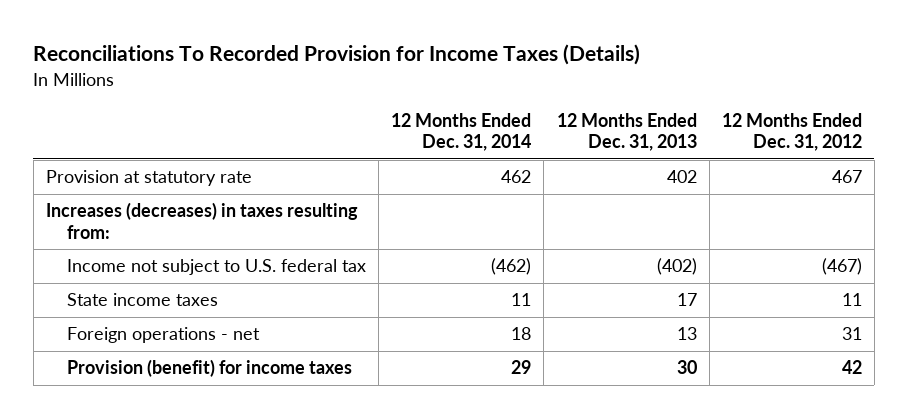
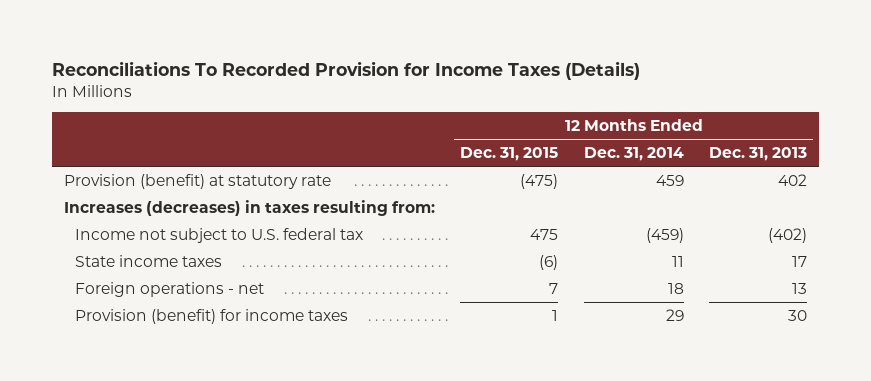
- | 12 Months Ended Dec. 31, 2014 | 12 Months Ended Dec. 31, 2013 | 12 Months Ended Dec. 31, 2012
+ | 12 Months Ended Dec. 31, 2015 | 12 Months Ended Dec. 31, 2014 | 12 Months Ended Dec. 31, 2013
- Provision at statutory rate | 462 | 402 | 467
+ Provision (benefit) at statutory rate | (475) | 459 | 402
- Income not subject to U.S. federal tax | (462) | (402) | (467)
+ Income not subject to U.S. federal tax | 475 | (459) | (402)

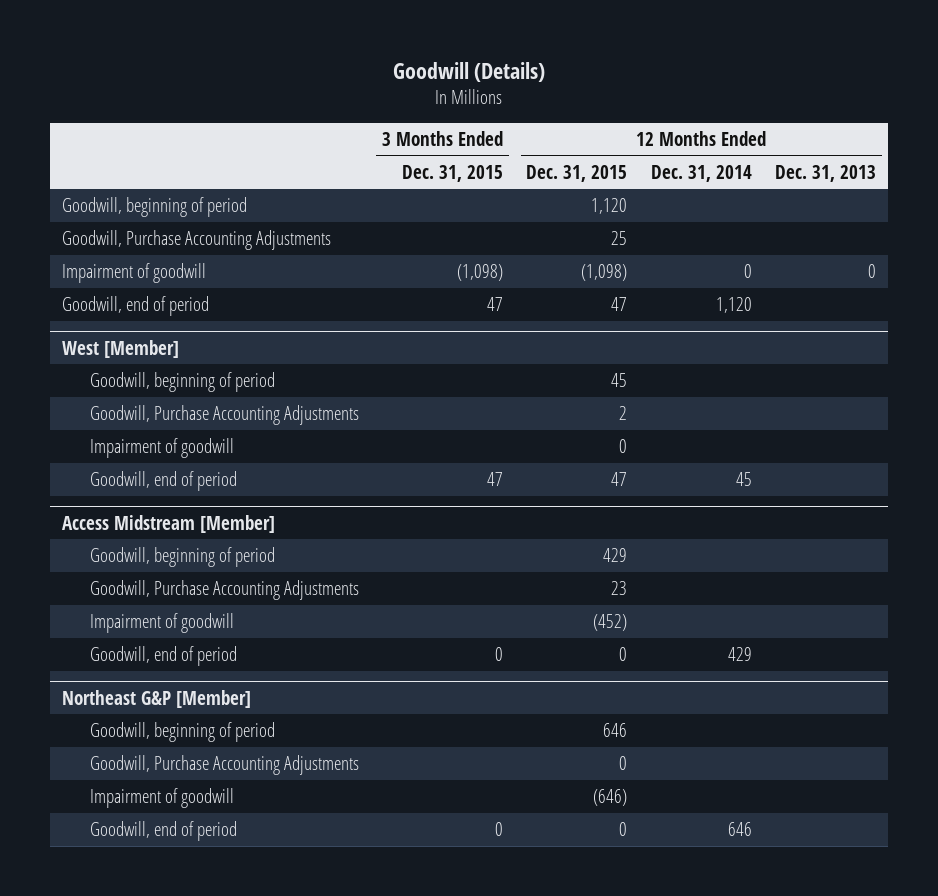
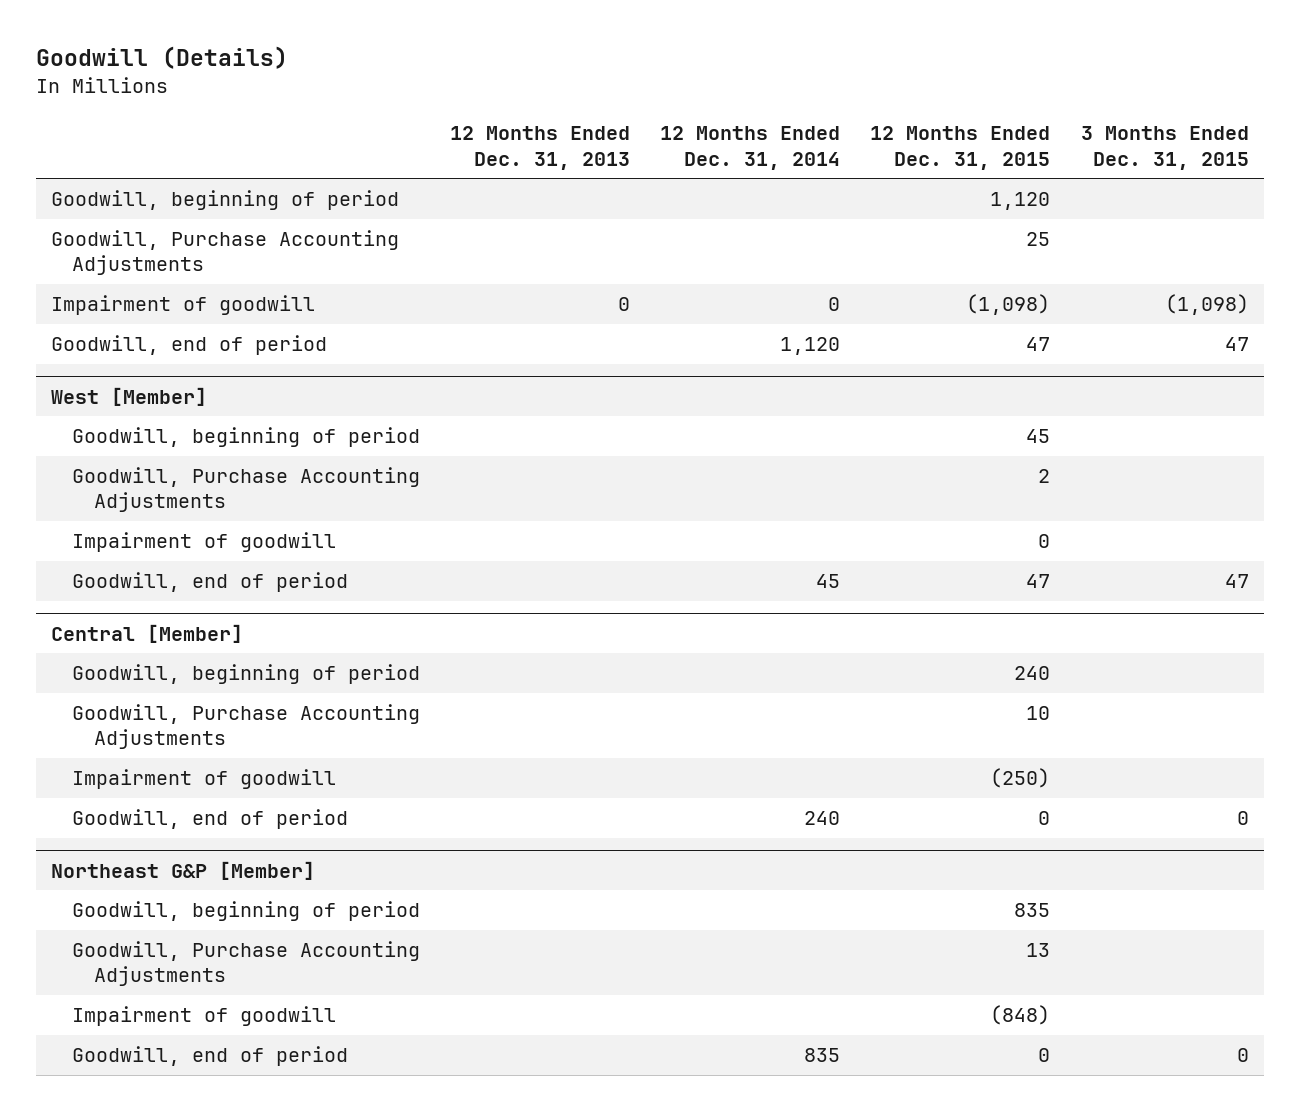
- | 3 Months Ended Dec. 31, 2015 | 12 Months Ended Dec. 31, 2015 | 12 Months Ended Dec. 31, 2014 | 12 Months Ended Dec. 31, 2013
+ | 12 Months Ended Dec. 31, 2013 | 12 Months Ended Dec. 31, 2014 | 12 Months Ended Dec. 31, 2015 | 3 Months Ended Dec. 31, 2015
- Access Midstream [Member]
- Goodwill, beginning of period | | 429 | |
- Goodwill, Purchase Accounting Adjustments | | 23 | |
- Impairment of goodwill | | (452) | |
- Goodwill, end of period | 0 | 0 | 429 |
+ Central [Member]
+ Goodwill, beginning of period | | | 240 |
+ Goodwill, Purchase Accounting Adjustments | | | 10 |
+ Impairment of goodwill | | | (250) |
+ Goodwill, end of period | | 240 | 0 | 0
@ Northeast G&P [Member]
- Goodwill, beginning of period | | 646 | |
- Goodwill, Purchase Accounting Adjustments | | 0 | |
- Impairment of goodwill | | (646) | |
- Goodwill, end of period | 0 | 0 | 646 |
+ Goodwill, beginning of period | | | 835 |
+ Goodwill, Purchase Accounting Adjustments | | | 13 |
+ Impairment of goodwill | | | (848) |
+ Goodwill, end of period | | 835 | 0 | 0

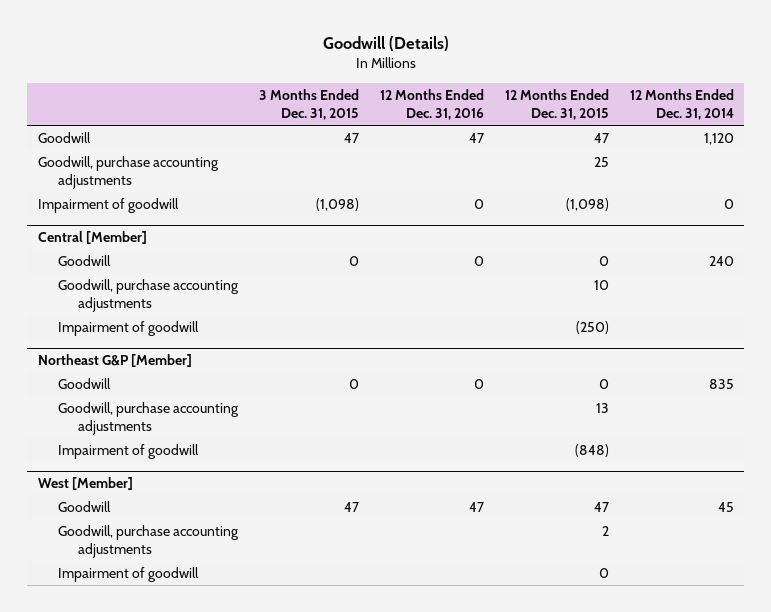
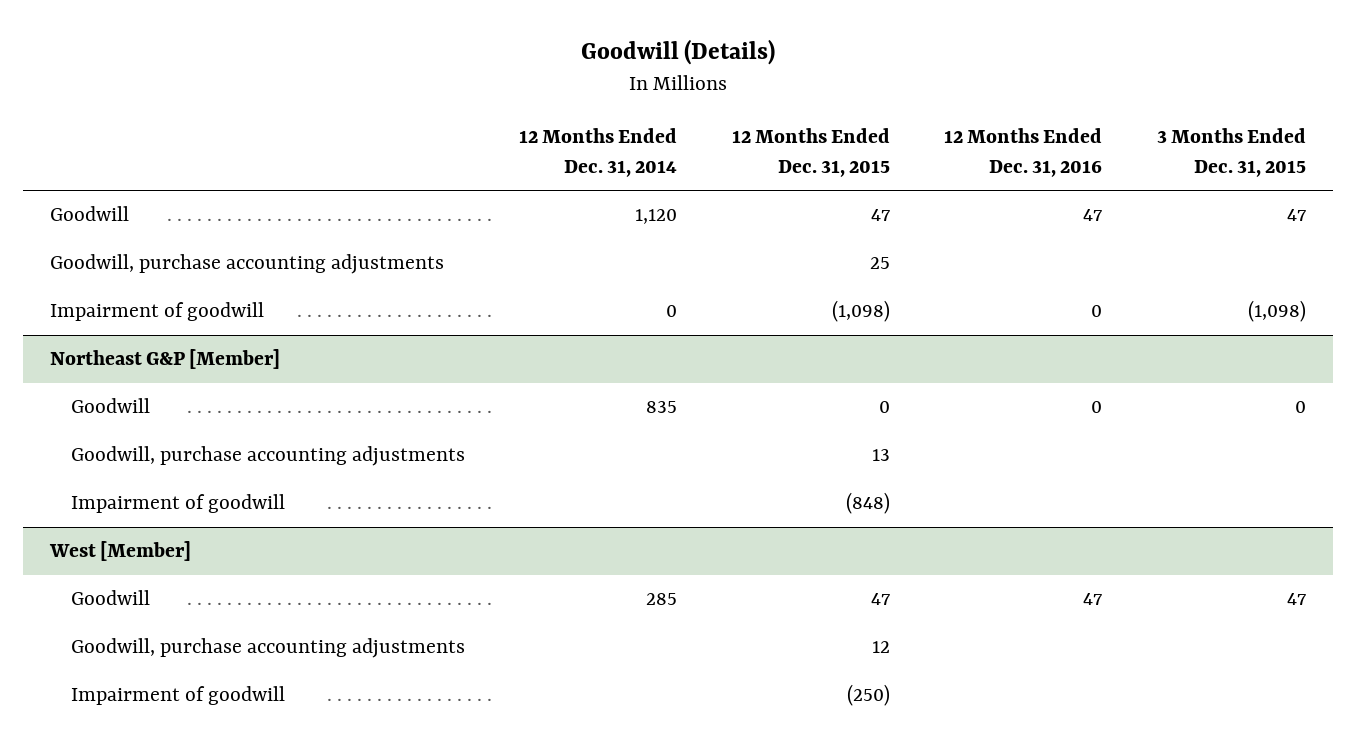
- | 3 Months Ended Dec. 31, 2015 | 12 Months Ended Dec. 31, 2016 | 12 Months Ended Dec. 31, 2015 | 12 Months Ended Dec. 31, 2014
+ | 12 Months Ended Dec. 31, 2014 | 12 Months Ended Dec. 31, 2015 | 12 Months Ended Dec. 31, 2016 | 3 Months Ended Dec. 31, 2015
- Central [Member]
- Goodwill | 0 | 0 | 0 | 240
- Goodwill, purchase accounting adjustments | | | 10 |
- Impairment of goodwill | | | (250) |
@ West [Member]
- Goodwill | 47 | 47 | 47 | 45
- Goodwill, purchase accounting adjustments | | | 2 |
- Impairment of goodwill | | | 0 |
+ Goodwill | 285 | 47 | 47 | 47
+ Goodwill, purchase accounting adjustments | | 12 | |
+ Impairment of goodwill | | (250) | |

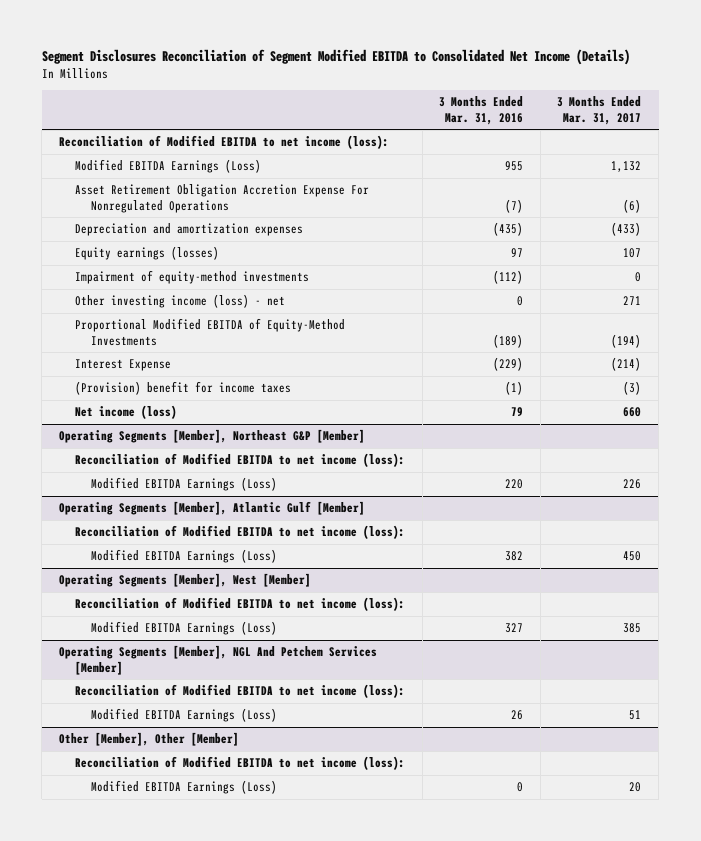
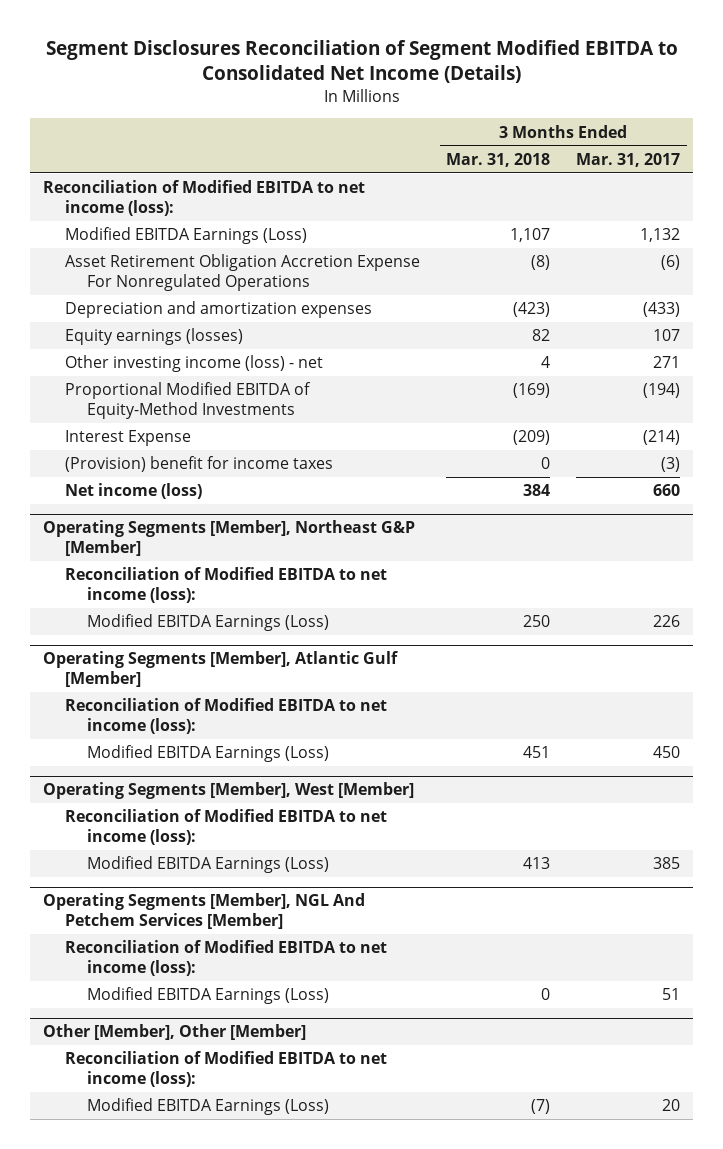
- | 3 Months Ended Mar. 31, 2016 | 3 Months Ended Mar. 31, 2017
+ | 3 Months Ended Mar. 31, 2018 | 3 Months Ended Mar. 31, 2017
- Impairment of equity-method investments | (112) | 0

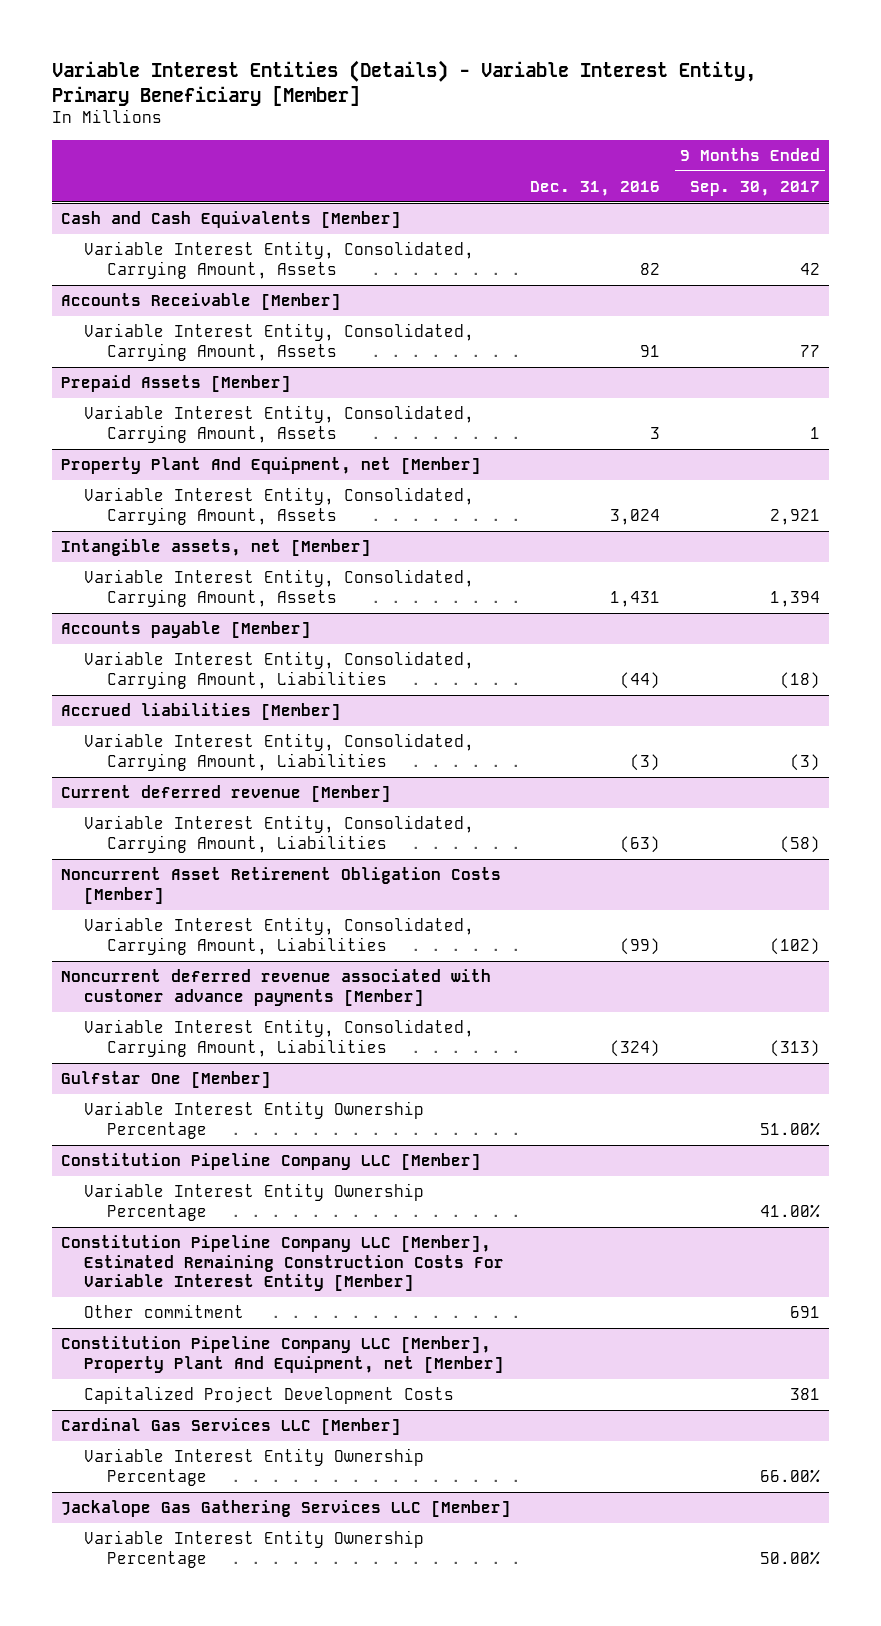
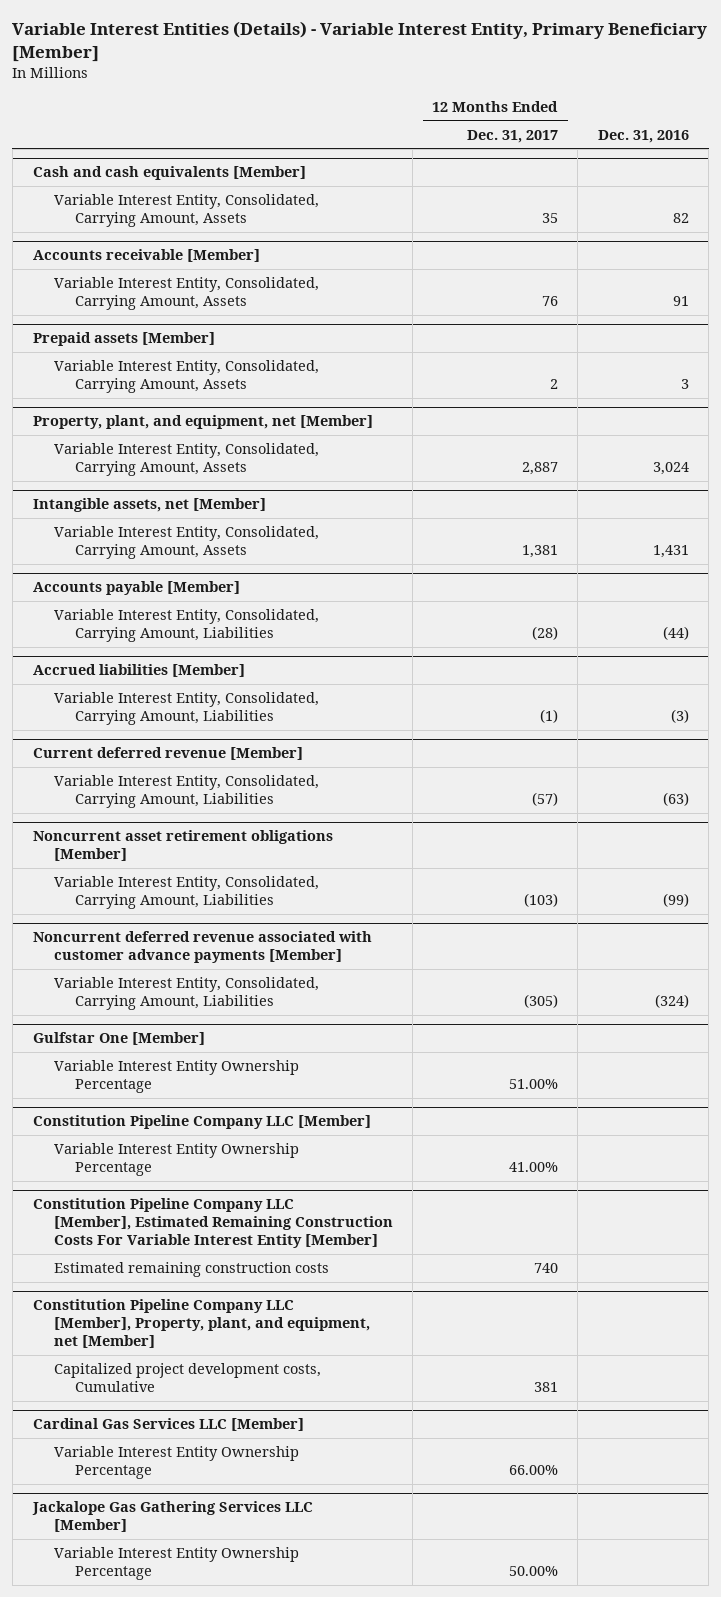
- | Dec. 31, 2016 | 9 Months Ended Sep. 30, 2017
+ | 12 Months Ended Dec. 31, 2017 | Dec. 31, 2016
- Cash and Cash Equivalents [Member]
+ Cash and cash equivalents [Member]
- Accounts Receivable [Member]
+ Accounts receivable [Member]
- Prepaid Assets [Member]
+ Prepaid assets [Member]
- Property Plant And Equipment, net [Member]
+ Property, plant, and equipment, net [Member]
- Noncurrent Asset Retirement Obligation Costs [Member]
+ Noncurrent asset retirement obligations [Member]
@ Constitution Pipeline Company LLC [Member], Estimated Remaining Construction Costs For Variable Interest Entity [Member]
- Other commitment | | 691
- Constitution Pipeline Company LLC [Member], Property Plant And Equipment, net [Member]
- Capitalized Project Development Costs | | 381
@ Constitution Pipeline Company LLC [Member], Estimated Remaining Construction Costs For Variable Interest Entity [Member]
+ Estimated remaining construction costs | 740 |
+ Constitution Pipeline Company LLC [Member], Property, plant, and equipment, net [Member]
+ Capitalized project development costs, Cumulative | 381 |

